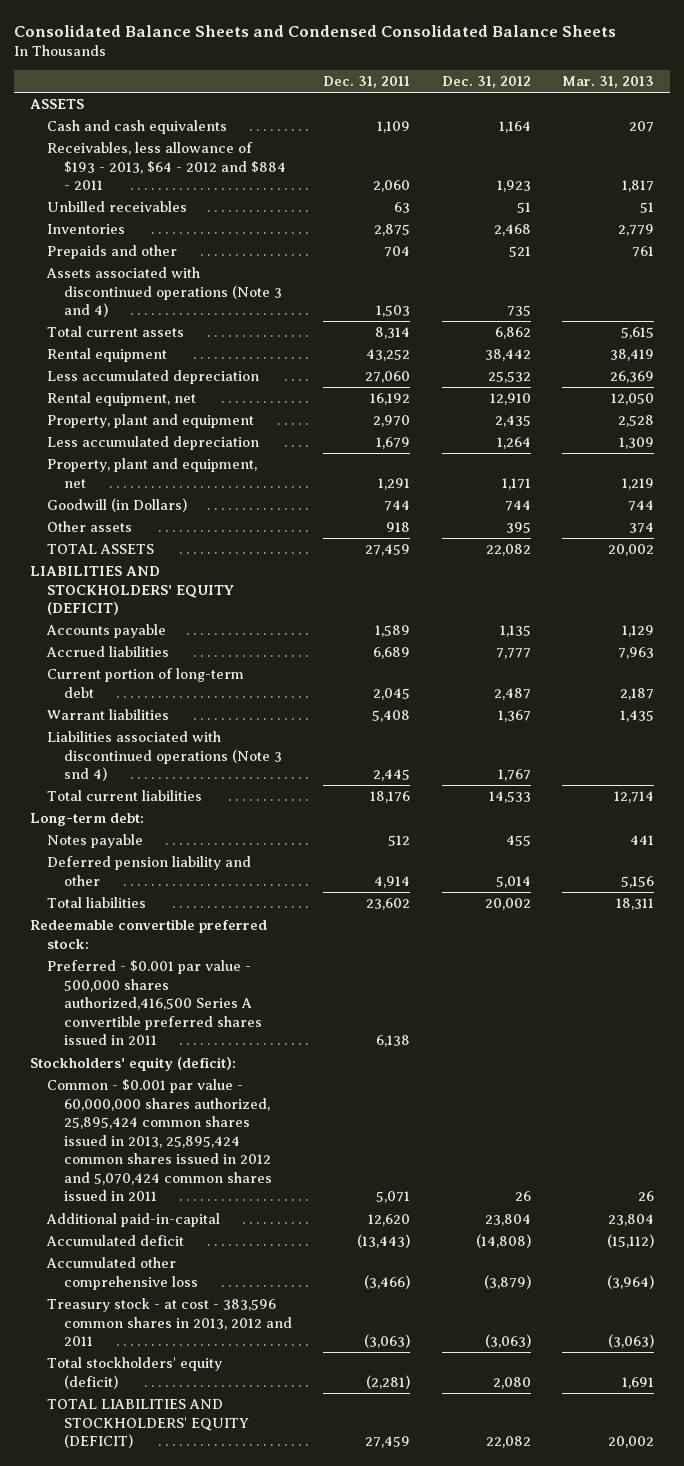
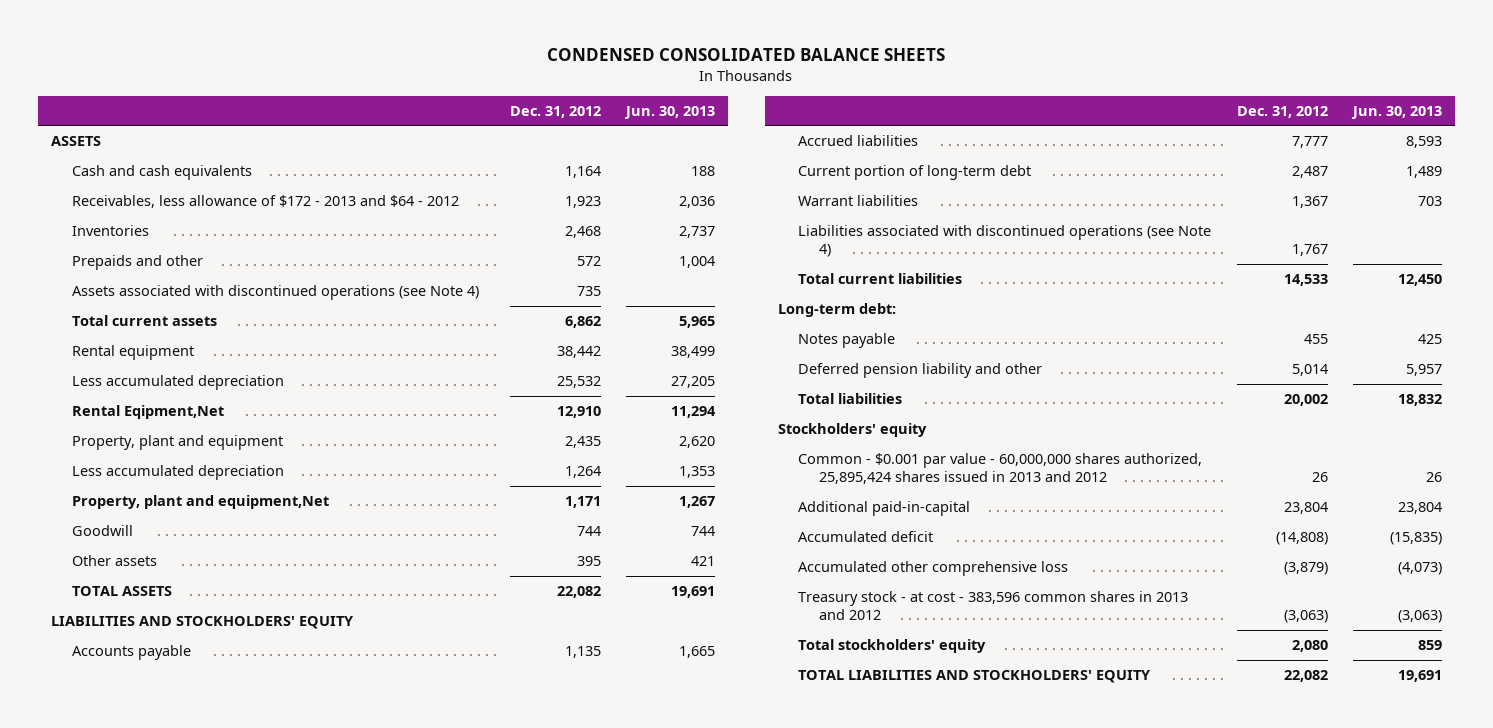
- Consolidated Balance Sheets and Condensed Consolidated Balance Sheets
+ CONDENSED CONSOLIDATED BALANCE SHEETS
- | Dec. 31, 2011 | Dec. 31, 2012 | Mar. 31, 2013
+ | Dec. 31, 2012 | Jun. 30, 2013
- Receivables, less allowance of $193 - 2013, $64 - 2012 and $884 - 2011 | 2,060 | 1,923 | 1,817
- Unbilled receivables | 63 | 51 | 51
+ Receivables, less allowance of $172 - 2013 and $64 - 2012 | 1,923 | 2,036
- Prepaids and other | 704 | 521 | 761
- Assets associated with discontinued operations (Note 3 and 4) | 1,503 | 735 |
+ Prepaids and other | 572 | 1,004
+ Assets associated with discontinued operations (see Note 4) | 735 |
- Rental equipment, net | 16,192 | 12,910 | 12,050
+ Rental Eqipment,Net | 12,910 | 11,294
- Property, plant and equipment, net | 1,291 | 1,171 | 1,219
- Goodwill (in Dollars) | 744 | 744 | 744
+ Property, plant and equipment,Net | 1,171 | 1,267
+ Goodwill | 744 | 744
- LIABILITIES AND STOCKHOLDERS' EQUITY (DEFICIT)
+ LIABILITIES AND STOCKHOLDERS' EQUITY
- Liabilities associated with discontinued operations (Note 3 snd 4) | 2,445 | 1,767 |
+ Liabilities associated with discontinued operations (see Note 4) | 1,767 |
- Redeemable convertible preferred stock:
- Preferred - $0.001 par value - 500,000 shares authorized,416,500 Series A convertible preferred shares issued in 2011 | 6,138 | |
- Stockholders' equity (deficit):
- Common - $0.001 par value - 60,000,000 shares authorized, 25,895,424 common shares issued in 2013, 25,895,424 common shares issued in 2012 and 5,070,424 common shares issued in 2011 | 5,071 | 26 | 26
+ Stockholders' equity
+ Common - $0.001 par value - 60,000,000 shares authorized, 25,895,424 shares issued in 2013 and 2012 | 26 | 26
- Treasury stock - at cost - 383,596 common shares in 2013, 2012 and 2011 | (3,063) | (3,063) | (3,063)
- Total stockholders' equity (deficit) | (2,281) | 2,080 | 1,691
- TOTAL LIABILITIES AND STOCKHOLDERS' EQUITY (DEFICIT) | 27,459 | 22,082 | 20,002
+ Treasury stock - at cost - 383,596 common shares in 2013 and 2012 | (3,063) | (3,063)
+ Total stockholders' equity | 2,080 | 859
+ TOTAL LIABILITIES AND STOCKHOLDERS' EQUITY | 22,082 | 19,691

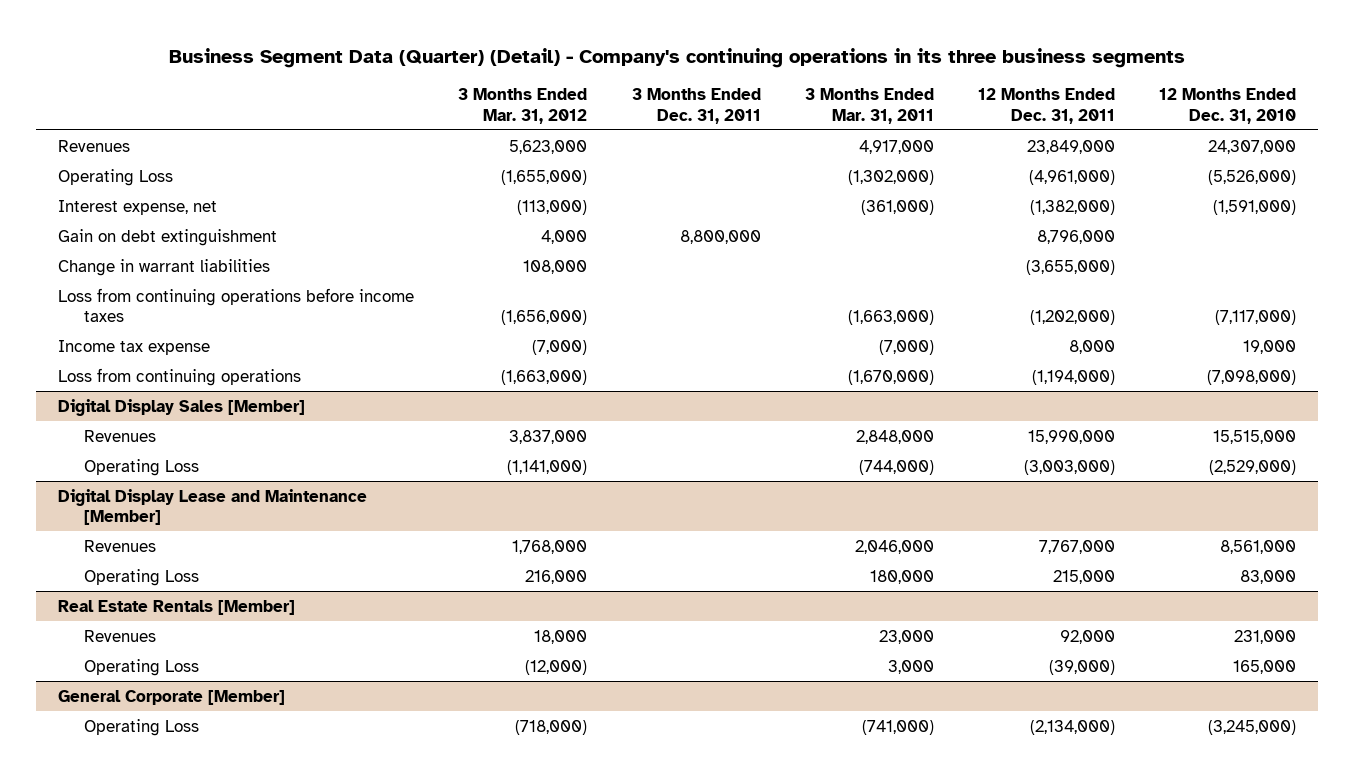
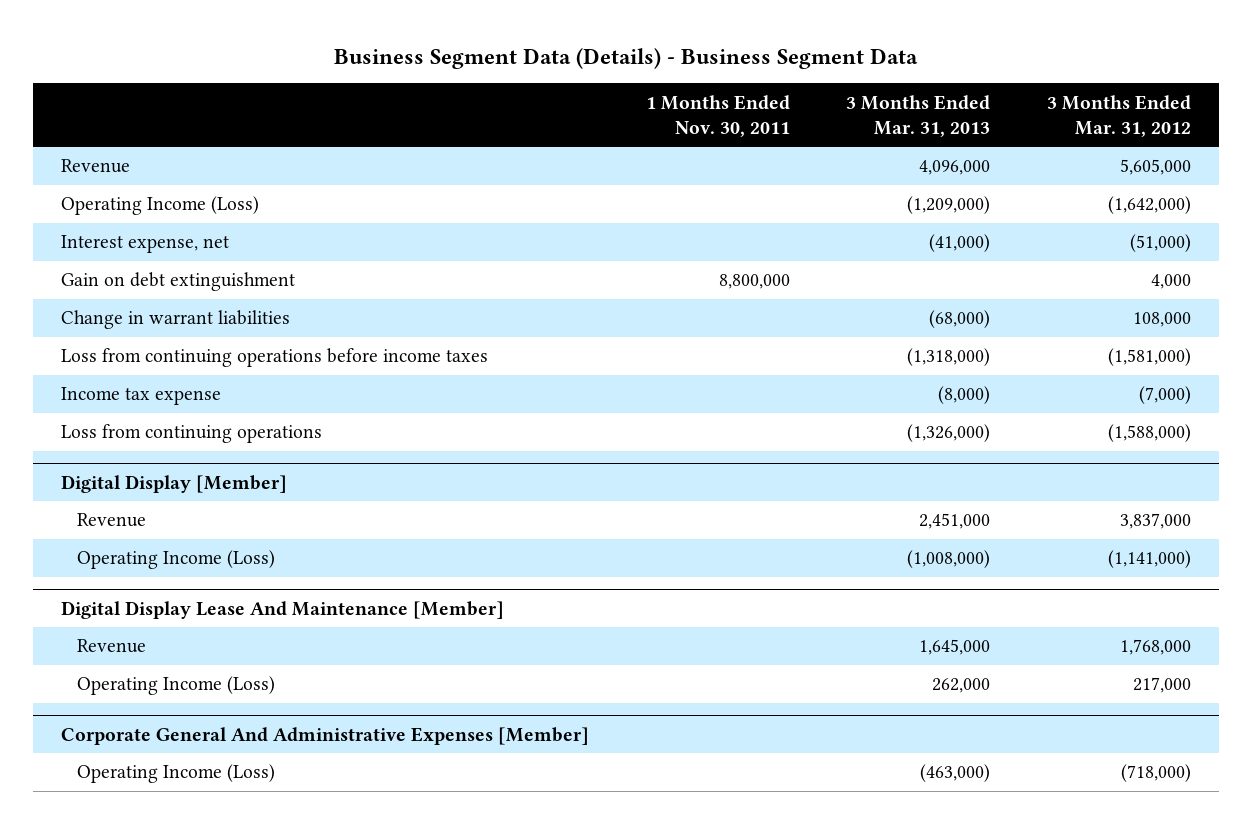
- Business Segment Data (Quarter) (Detail) - Company's continuing operations in its three business segments
+ Business Segment Data (Details) - Business Segment Data
- | 3 Months Ended Mar. 31, 2012 | 3 Months Ended Dec. 31, 2011 | 3 Months Ended Mar. 31, 2011 | 12 Months Ended Dec. 31, 2011 | 12 Months Ended Dec. 31, 2010
+ | 1 Months Ended Nov. 30, 2011 | 3 Months Ended Mar. 31, 2013 | 3 Months Ended Mar. 31, 2012
- Revenues | 5,623,000 | | 4,917,000 | 23,849,000 | 24,307,000
- Operating Loss | (1,655,000) | | (1,302,000) | (4,961,000) | (5,526,000)
- Interest expense, net | (113,000) | | (361,000) | (1,382,000) | (1,591,000)
+ Revenue | | 4,096,000 | 5,605,000
+ Operating Income (Loss) | | (1,209,000) | (1,642,000)
+ Interest expense, net | | (41,000) | (51,000)
- Loss from continuing operations before income taxes | (1,656,000) | | (1,663,000) | (1,202,000) | (7,117,000)
+ Loss from continuing operations before income taxes | | (1,318,000) | (1,581,000)
- Loss from continuing operations | (1,663,000) | | (1,670,000) | (1,194,000) | (7,098,000)
- Digital Display Sales [Member]
- Revenues | 3,837,000 | | 2,848,000 | 15,990,000 | 15,515,000
- Operating Loss | (1,141,000) | | (744,000) | (3,003,000) | (2,529,000)
- Digital Display Lease and Maintenance [Member]
- Revenues | 1,768,000 | | 2,046,000 | 7,767,000 | 8,561,000
- Operating Loss | 216,000 | | 180,000 | 215,000 | 83,000
- Real Estate Rentals [Member]
- Revenues | 18,000 | | 23,000 | 92,000 | 231,000
- Operating Loss | (12,000) | | 3,000 | (39,000) | 165,000
- General Corporate [Member]
- Operating Loss | (718,000) | | (741,000) | (2,134,000) | (3,245,000)
+ Loss from continuing operations | | (1,326,000) | (1,588,000)
+ Digital Display [Member]
+ Revenue | | 2,451,000 | 3,837,000
+ Operating Income (Loss) | | (1,008,000) | (1,141,000)
+ Digital Display Lease And Maintenance [Member]
+ Revenue | | 1,645,000 | 1,768,000
+ Operating Income (Loss) | | 262,000 | 217,000
+ Corporate General And Administrative Expenses [Member]
+ Operating Income (Loss) | | (463,000) | (718,000)

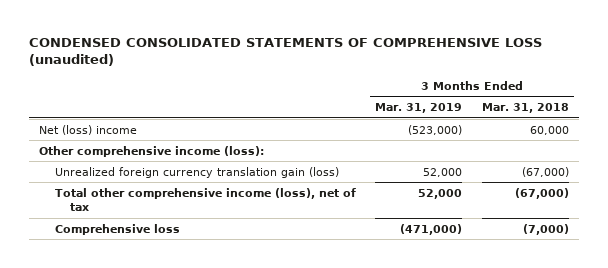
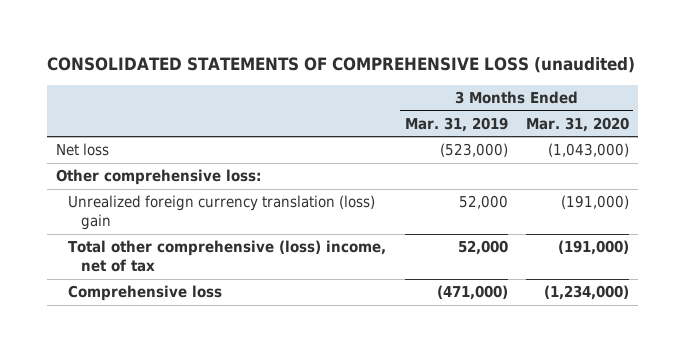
- CONDENSED CONSOLIDATED STATEMENTS OF COMPREHENSIVE LOSS (unaudited)
+ CONSOLIDATED STATEMENTS OF COMPREHENSIVE LOSS (unaudited)
- | 3 Months Ended Mar. 31, 2019 | 3 Months Ended Mar. 31, 2018
+ | 3 Months Ended Mar. 31, 2019 | 3 Months Ended Mar. 31, 2020
- Net (loss) income | (523,000) | 60,000
- Other comprehensive income (loss):
- Unrealized foreign currency translation gain (loss) | 52,000 | (67,000)
- Total other comprehensive income (loss), net of tax | 52,000 | (67,000)
+ Net loss | (523,000) | (1,043,000)
+ Other comprehensive loss:
+ Unrealized foreign currency translation (loss) gain | 52,000 | (191,000)
+ Total other comprehensive (loss) income, net of tax | 52,000 | (191,000)

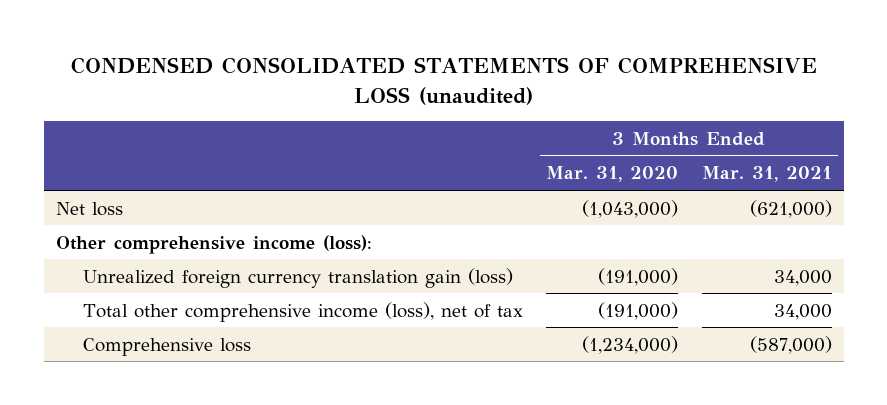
- CONSOLIDATED STATEMENTS OF COMPREHENSIVE LOSS (unaudited)
+ CONDENSED CONSOLIDATED STATEMENTS OF COMPREHENSIVE LOSS (unaudited)
- | 3 Months Ended Mar. 31, 2019 | 3 Months Ended Mar. 31, 2020
+ | 3 Months Ended Mar. 31, 2020 | 3 Months Ended Mar. 31, 2021
- Other comprehensive loss:
- Unrealized foreign currency translation (loss) gain | 52,000 | (191,000)
- Total other comprehensive (loss) income, net of tax | 52,000 | (191,000)
+ Other comprehensive income (loss):
+ Unrealized foreign currency translation gain (loss) | (191,000) | 34,000
+ Total other comprehensive income (loss), net of tax | (191,000) | 34,000

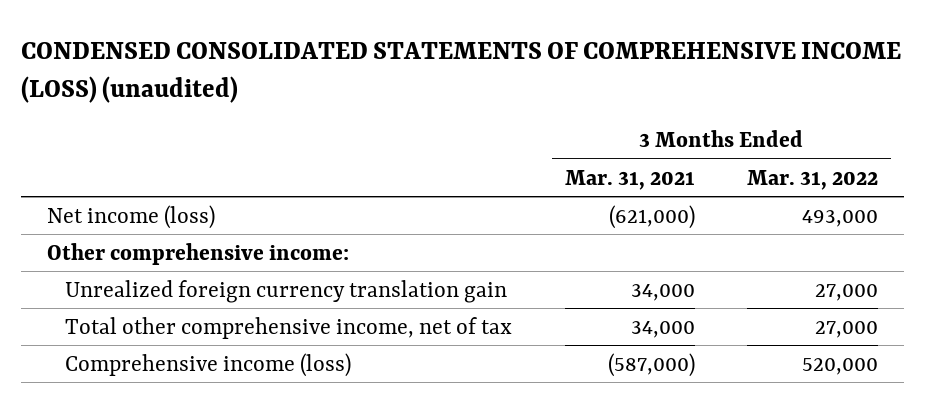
- CONDENSED CONSOLIDATED STATEMENTS OF COMPREHENSIVE LOSS (unaudited)
+ CONDENSED CONSOLIDATED STATEMENTS OF COMPREHENSIVE INCOME (LOSS) (unaudited)
- | 3 Months Ended Mar. 31, 2020 | 3 Months Ended Mar. 31, 2021
+ | 3 Months Ended Mar. 31, 2021 | 3 Months Ended Mar. 31, 2022
- Net loss | (1,043,000) | (621,000)
- Other comprehensive income (loss):
- Unrealized foreign currency translation gain (loss) | (191,000) | 34,000
- Total other comprehensive income (loss), net of tax | (191,000) | 34,000
- Comprehensive loss | (1,234,000) | (587,000)
+ Net income (loss) | (621,000) | 493,000
+ Other comprehensive income:
+ Unrealized foreign currency translation gain | 34,000 | 27,000
+ Total other comprehensive income, net of tax | 34,000 | 27,000
+ Comprehensive income (loss) | (587,000) | 520,000

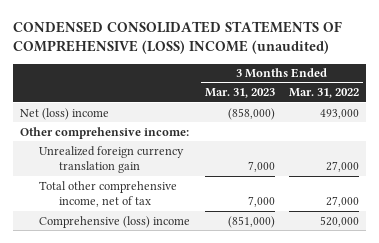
- CONDENSED CONSOLIDATED STATEMENTS OF COMPREHENSIVE INCOME (LOSS) (unaudited)
+ CONDENSED CONSOLIDATED STATEMENTS OF COMPREHENSIVE (LOSS) INCOME (unaudited)
- | 3 Months Ended Mar. 31, 2021 | 3 Months Ended Mar. 31, 2022
+ | 3 Months Ended Mar. 31, 2023 | 3 Months Ended Mar. 31, 2022
- Net income (loss) | (621,000) | 493,000
+ Net (loss) income | (858,000) | 493,000
- Comprehensive income (loss) | (587,000) | 520,000
+ Comprehensive (loss) income | (851,000) | 520,000

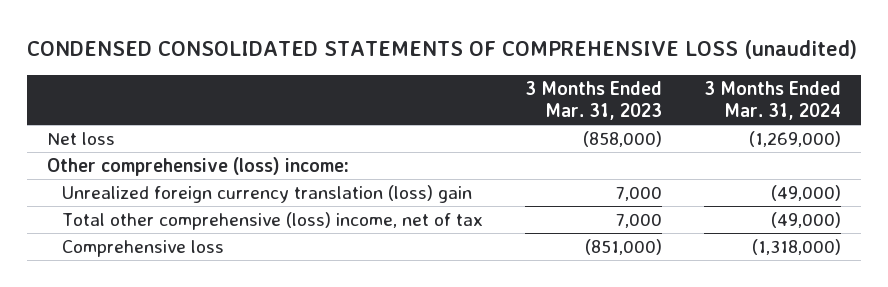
- CONDENSED CONSOLIDATED STATEMENTS OF COMPREHENSIVE (LOSS) INCOME (unaudited)
+ CONDENSED CONSOLIDATED STATEMENTS OF COMPREHENSIVE LOSS (unaudited)
- | 3 Months Ended Mar. 31, 2023 | 3 Months Ended Mar. 31, 2022
+ | 3 Months Ended Mar. 31, 2023 | 3 Months Ended Mar. 31, 2024
- Net (loss) income | (858,000) | 493,000
- Other comprehensive income:
- Unrealized foreign currency translation gain | 7,000 | 27,000
- Total other comprehensive income, net of tax | 7,000 | 27,000
- Comprehensive (loss) income | (851,000) | 520,000
+ Net loss | (858,000) | (1,269,000)
+ Other comprehensive (loss) income:
+ Unrealized foreign currency translation (loss) gain | 7,000 | (49,000)
+ Total other comprehensive (loss) income, net of tax | 7,000 | (49,000)
+ Comprehensive loss | (851,000) | (1,318,000)

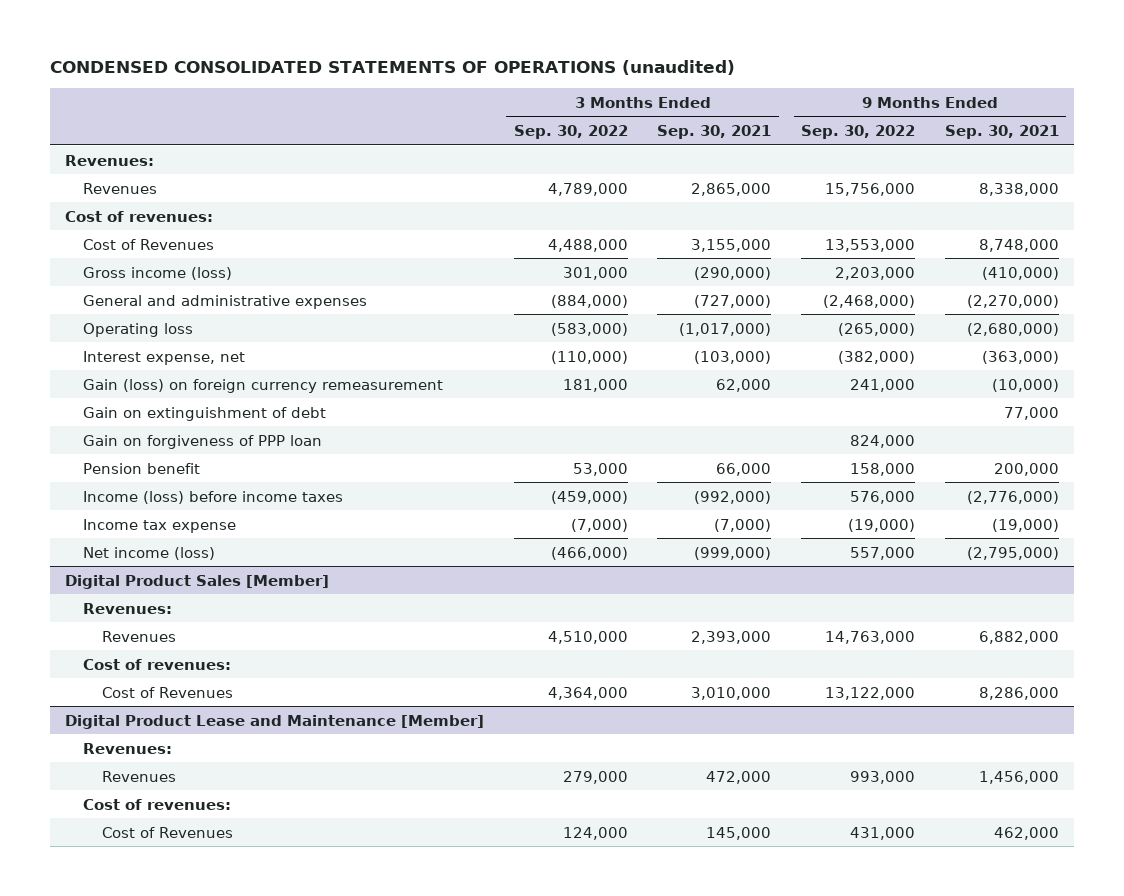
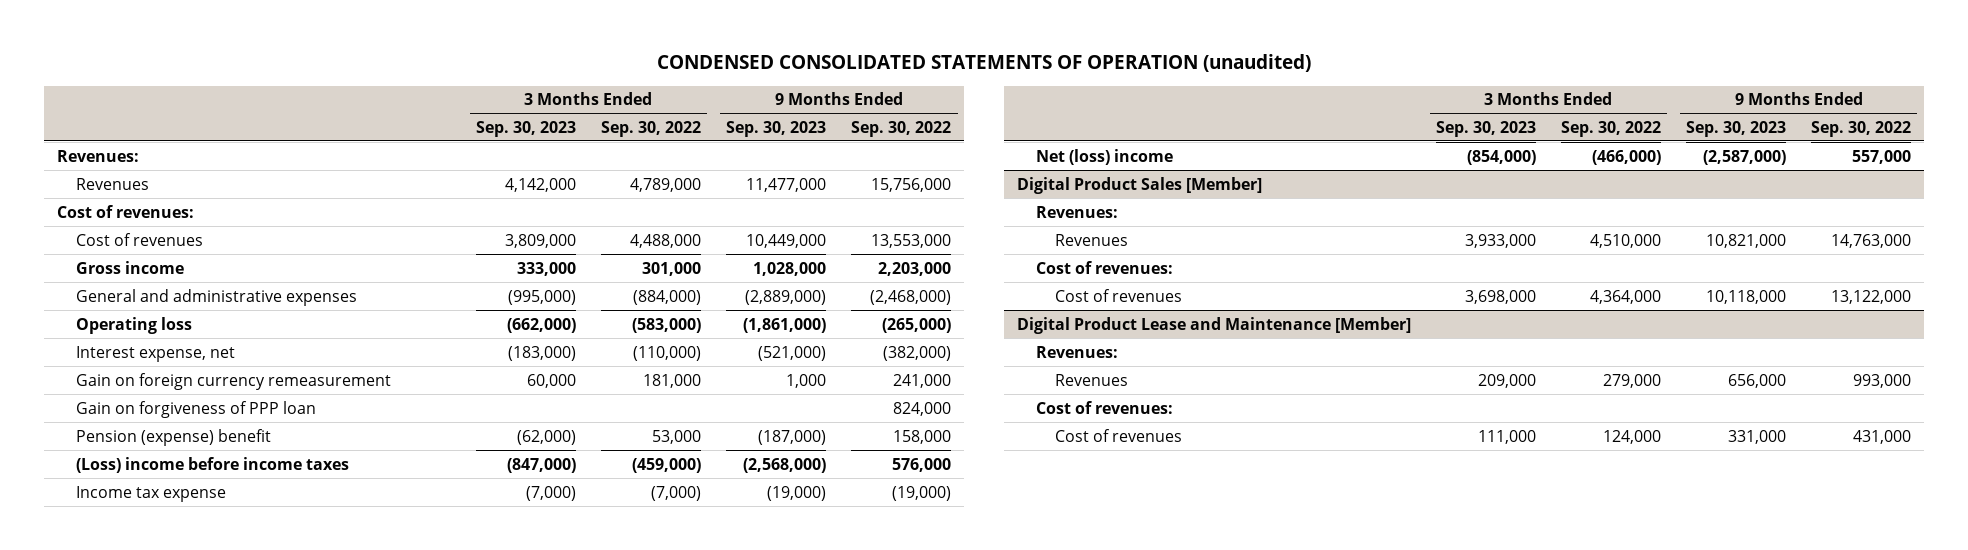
- CONDENSED CONSOLIDATED STATEMENTS OF OPERATIONS (unaudited)
+ CONDENSED CONSOLIDATED STATEMENTS OF OPERATION (unaudited)
- | 3 Months Ended Sep. 30, 2022 | 3 Months Ended Sep. 30, 2021 | 9 Months Ended Sep. 30, 2022 | 9 Months Ended Sep. 30, 2021
+ | 3 Months Ended Sep. 30, 2023 | 3 Months Ended Sep. 30, 2022 | 9 Months Ended Sep. 30, 2023 | 9 Months Ended Sep. 30, 2022
- Cost of Revenues | 4,488,000 | 3,155,000 | 13,553,000 | 8,748,000
- Gross income (loss) | 301,000 | (290,000) | 2,203,000 | (410,000)
+ Cost of revenues | 3,809,000 | 4,488,000 | 10,449,000 | 13,553,000
+ Gross income | 333,000 | 301,000 | 1,028,000 | 2,203,000
- Gain (loss) on foreign currency remeasurement | 181,000 | 62,000 | 241,000 | (10,000)
- Gain on extinguishment of debt | | | | 77,000
+ Gain on foreign currency remeasurement | 60,000 | 181,000 | 1,000 | 241,000
- Pension benefit | 53,000 | 66,000 | 158,000 | 200,000
- Income (loss) before income taxes | (459,000) | (992,000) | 576,000 | (2,776,000)
+ Pension (expense) benefit | (62,000) | 53,000 | (187,000) | 158,000
+ (Loss) income before income taxes | (847,000) | (459,000) | (2,568,000) | 576,000
- Net income (loss) | (466,000) | (999,000) | 557,000 | (2,795,000)
+ Net (loss) income | (854,000) | (466,000) | (2,587,000) | 557,000
@ Digital Product Sales [Member]
- Cost of Revenues | 4,364,000 | 3,010,000 | 13,122,000 | 8,286,000
+ Cost of revenues | 3,698,000 | 4,364,000 | 10,118,000 | 13,122,000
@ Digital Product Lease and Maintenance [Member]
- Cost of Revenues | 124,000 | 145,000 | 431,000 | 462,000
+ Cost of revenues | 111,000 | 124,000 | 331,000 | 431,000

